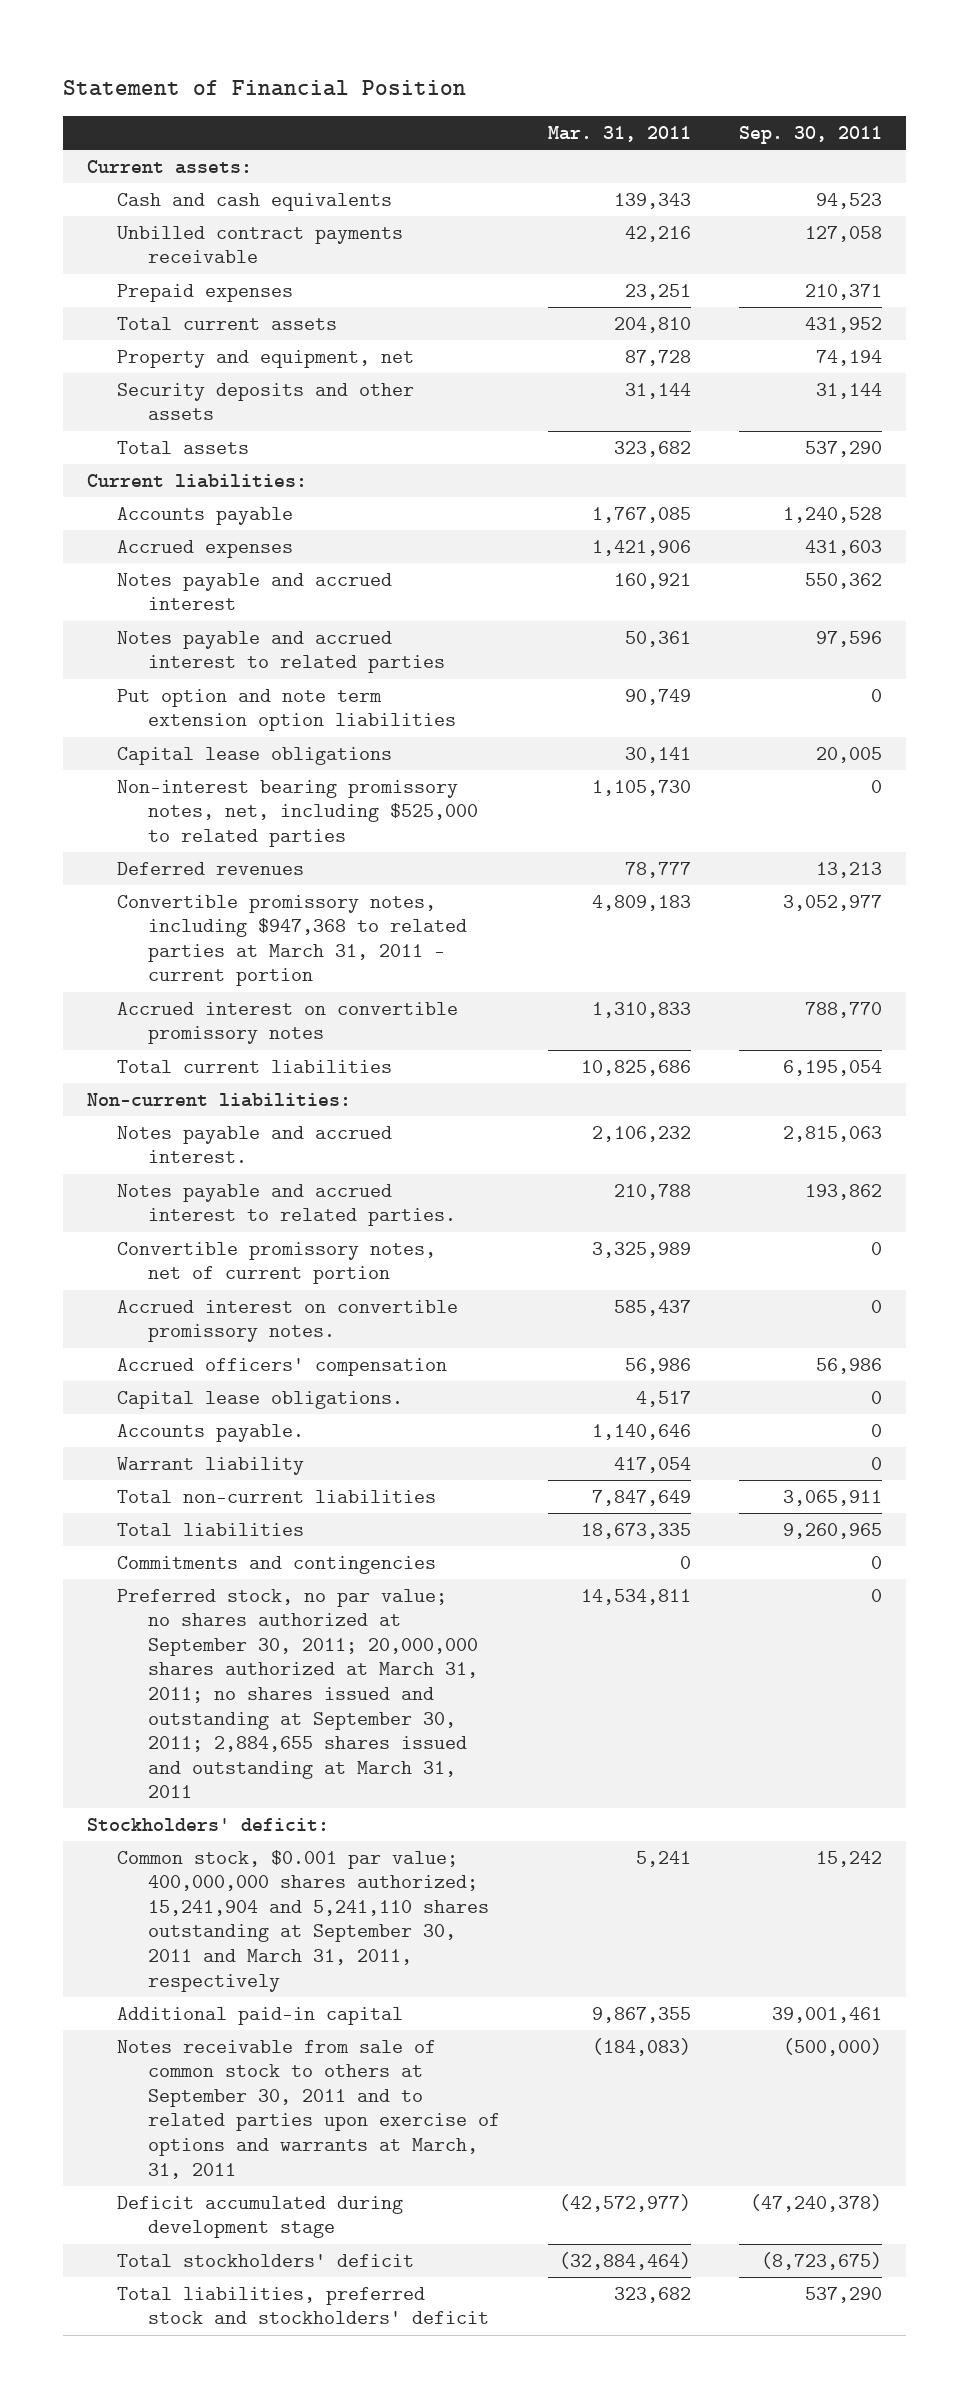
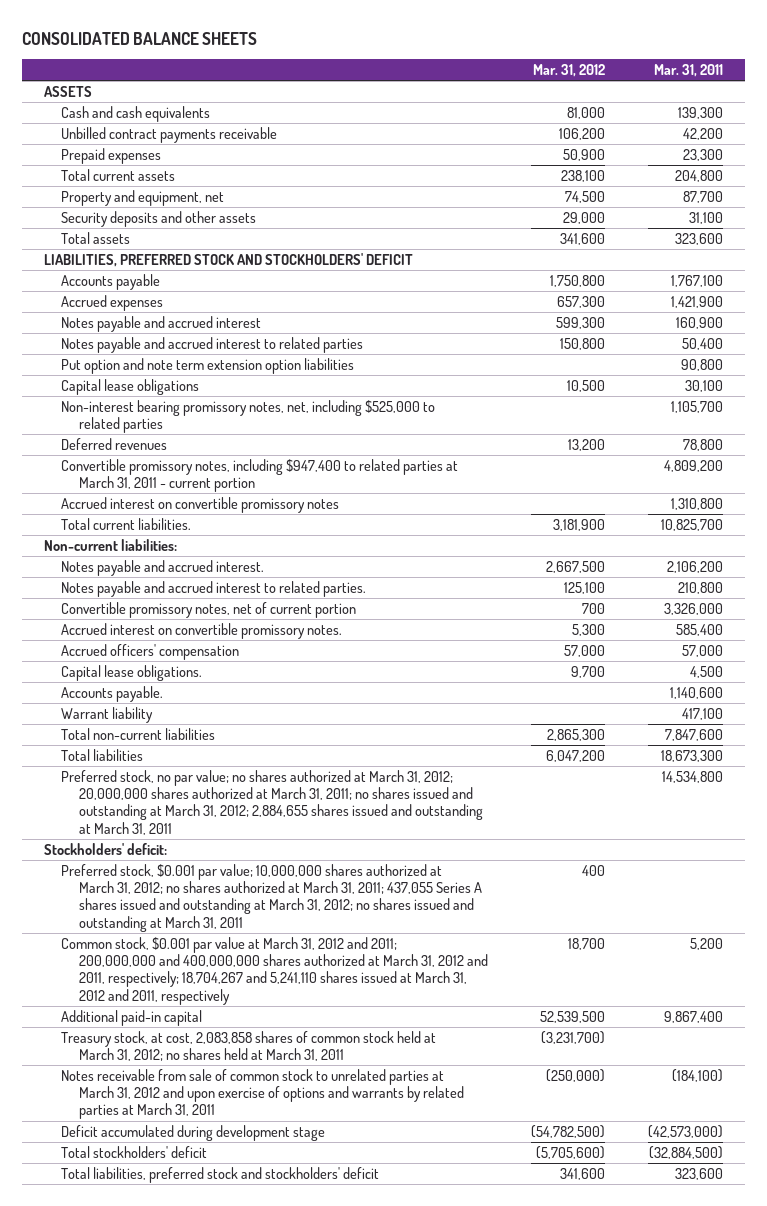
- Statement of Financial Position
+ CONSOLIDATED BALANCE SHEETS
- | Mar. 31, 2011 | Sep. 30, 2011
+ | Mar. 31, 2012 | Mar. 31, 2011
- Current assets:
- Cash and cash equivalents | 139,343 | 94,523
- Unbilled contract payments receivable | 42,216 | 127,058
- Prepaid expenses | 23,251 | 210,371
- Total current assets | 204,810 | 431,952
- Property and equipment, net | 87,728 | 74,194
- Security deposits and other assets | 31,144 | 31,144
- Total assets | 323,682 | 537,290
- Current liabilities:
- Accounts payable | 1,767,085 | 1,240,528
- Accrued expenses | 1,421,906 | 431,603
- Notes payable and accrued interest | 160,921 | 550,362
- Notes payable and accrued interest to related parties | 50,361 | 97,596
- Put option and note term extension option liabilities | 90,749 | 0
- Capital lease obligations | 30,141 | 20,005
- Non-interest bearing promissory notes, net, including $525,000 to related parties | 1,105,730 | 0
- Deferred revenues | 78,777 | 13,213
- Convertible promissory notes, including $947,368 to related parties at March 31, 2011 - current portion | 4,809,183 | 3,052,977
- Accrued interest on convertible promissory notes | 1,310,833 | 788,770
- Total current liabilities | 10,825,686 | 6,195,054
+ ASSETS
+ Cash and cash equivalents | 81,000 | 139,300
+ Unbilled contract payments receivable | 106,200 | 42,200
+ Prepaid expenses | 50,900 | 23,300
+ Total current assets | 238,100 | 204,800
+ Property and equipment, net | 74,500 | 87,700
+ Security deposits and other assets | 29,000 | 31,100
+ Total assets | 341,600 | 323,600
+ LIABILITIES, PREFERRED STOCK AND STOCKHOLDERS' DEFICIT
+ Accounts payable | 1,750,800 | 1,767,100
+ Accrued expenses | 657,300 | 1,421,900
+ Notes payable and accrued interest | 599,300 | 160,900
+ Notes payable and accrued interest to related parties | 150,800 | 50,400
+ Put option and note term extension option liabilities | | 90,800
+ Capital lease obligations | 10,500 | 30,100
+ Non-interest bearing promissory notes, net, including $525,000 to related parties | | 1,105,700
+ Deferred revenues | 13,200 | 78,800
+ Convertible promissory notes, including $947,400 to related parties at March 31, 2011 - current portion | | 4,809,200
+ Accrued interest on convertible promissory notes | | 1,310,800
+ Total current liabilities. | 3,181,900 | 10,825,700
- Notes payable and accrued interest. | 2,106,232 | 2,815,063
- Notes payable and accrued interest to related parties. | 210,788 | 193,862
- Convertible promissory notes, net of current portion | 3,325,989 | 0
- Accrued interest on convertible promissory notes. | 585,437 | 0
- Accrued officers' compensation | 56,986 | 56,986
- Capital lease obligations. | 4,517 | 0
- Accounts payable. | 1,140,646 | 0
- Warrant liability | 417,054 | 0
- Total non-current liabilities | 7,847,649 | 3,065,911
- Total liabilities | 18,673,335 | 9,260,965
- Commitments and contingencies | 0 | 0
- Preferred stock, no par value; no shares authorized at September 30, 2011; 20,000,000 shares authorized at March 31, 2011; no shares issued and outstanding at September 30, 2011; 2,884,655 shares issued and outstanding at March 31, 2011 | 14,534,811 | 0
+ Notes payable and accrued interest. | 2,667,500 | 2,106,200
+ Notes payable and accrued interest to related parties. | 125,100 | 210,800
+ Convertible promissory notes, net of current portion | 700 | 3,326,000
+ Accrued interest on convertible promissory notes. | 5,300 | 585,400
+ Accrued officers' compensation | 57,000 | 57,000
+ Capital lease obligations. | 9,700 | 4,500
+ Accounts payable. | | 1,140,600
+ Warrant liability | | 417,100
+ Total non-current liabilities | 2,865,300 | 7,847,600
+ Total liabilities | 6,047,200 | 18,673,300
+ Preferred stock, no par value; no shares authorized at March 31, 2012; 20,000,000 shares authorized at March 31, 2011; no shares issued and outstanding at March 31, 2012; 2,884,655 shares issued and outstanding at March 31, 2011 | | 14,534,800
- Common stock, $0.001 par value; 400,000,000 shares authorized; 15,241,904 and 5,241,110 shares outstanding at September 30, 2011 and March 31, 2011, respectively | 5,241 | 15,242
- Additional paid-in capital | 9,867,355 | 39,001,461
- Notes receivable from sale of common stock to others at September 30, 2011 and to related parties upon exercise of options and warrants at March, 31, 2011 | (184,083) | (500,000)
- Deficit accumulated during development stage | (42,572,977) | (47,240,378)
- Total stockholders' deficit | (32,884,464) | (8,723,675)
- Total liabilities, preferred stock and stockholders' deficit | 323,682 | 537,290
+ Preferred stock, $0.001 par value; 10,000,000 shares authorized at March 31, 2012; no shares authorized at March 31, 2011; 437,055 Series A shares issued and outstanding at March 31, 2012; no shares issued and outstanding at March 31, 2011 | 400 |
+ Common stock, $0.001 par value at March 31, 2012 and 2011; 200,000,000 and 400,000,000 shares authorized at March 31, 2012 and 2011, respectively; 18,704,267 and 5,241,110 shares issued at March 31, 2012 and 2011, respectively | 18,700 | 5,200
+ Additional paid-in capital | 52,539,500 | 9,867,400
+ Treasury stock, at cost, 2,083,858 shares of common stock held at March 31, 2012; no shares held at March 31, 2011 | (3,231,700) |
+ Notes receivable from sale of common stock to unrelated parties at March 31, 2012 and upon exercise of options and warrants by related parties at March 31, 2011 | (250,000) | (184,100)
+ Deficit accumulated during development stage | (54,782,500) | (42,573,000)
+ Total stockholders' deficit | (5,705,600) | (32,884,500)
+ Total liabilities, preferred stock and stockholders' deficit | 341,600 | 323,600

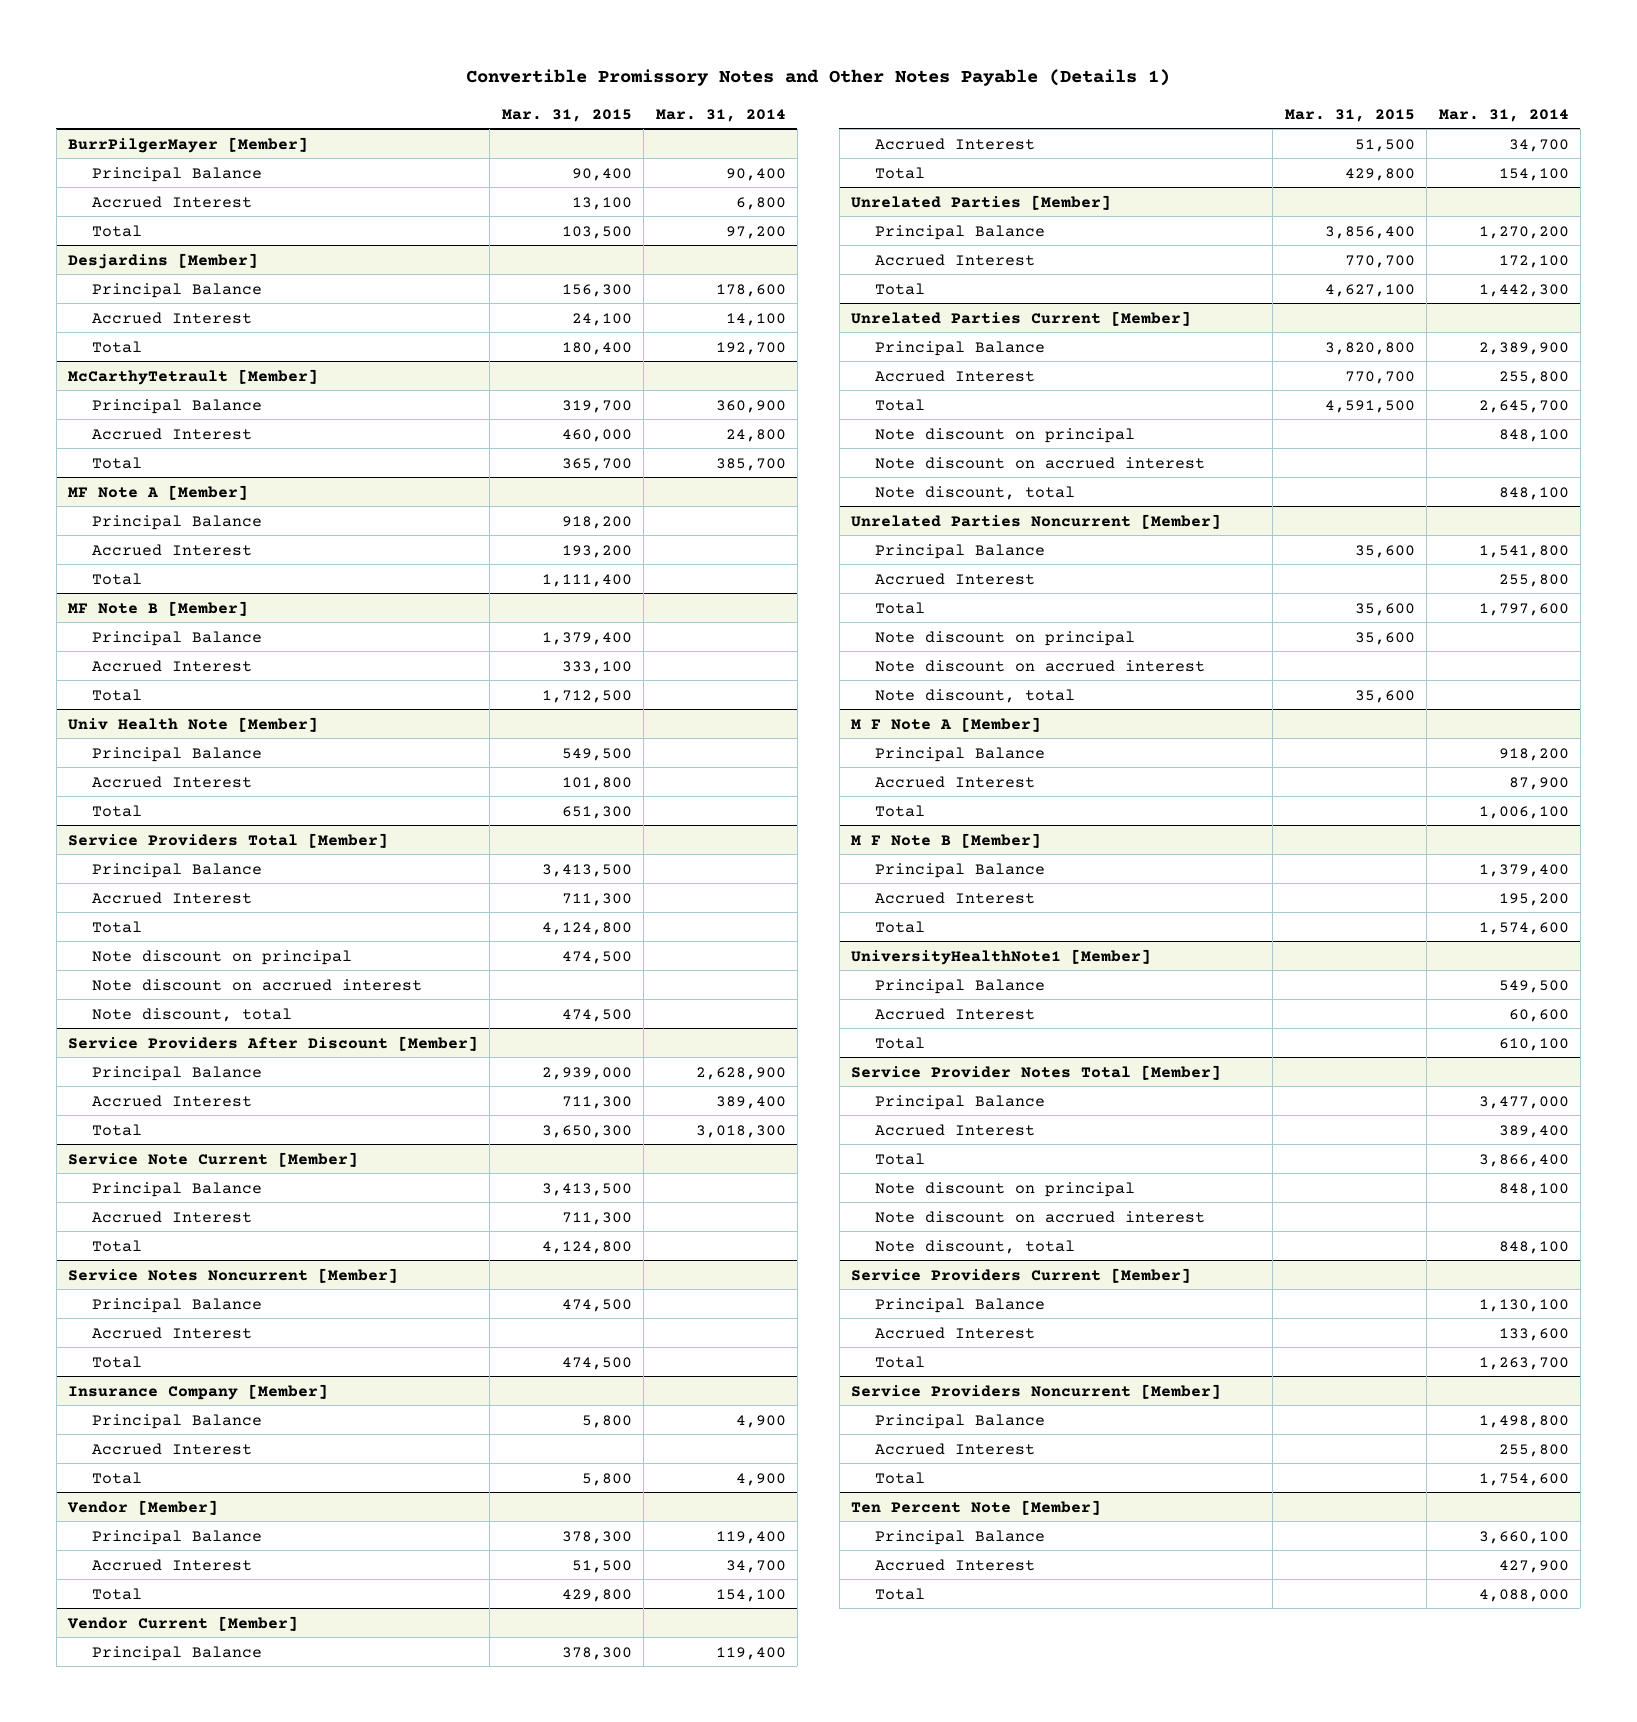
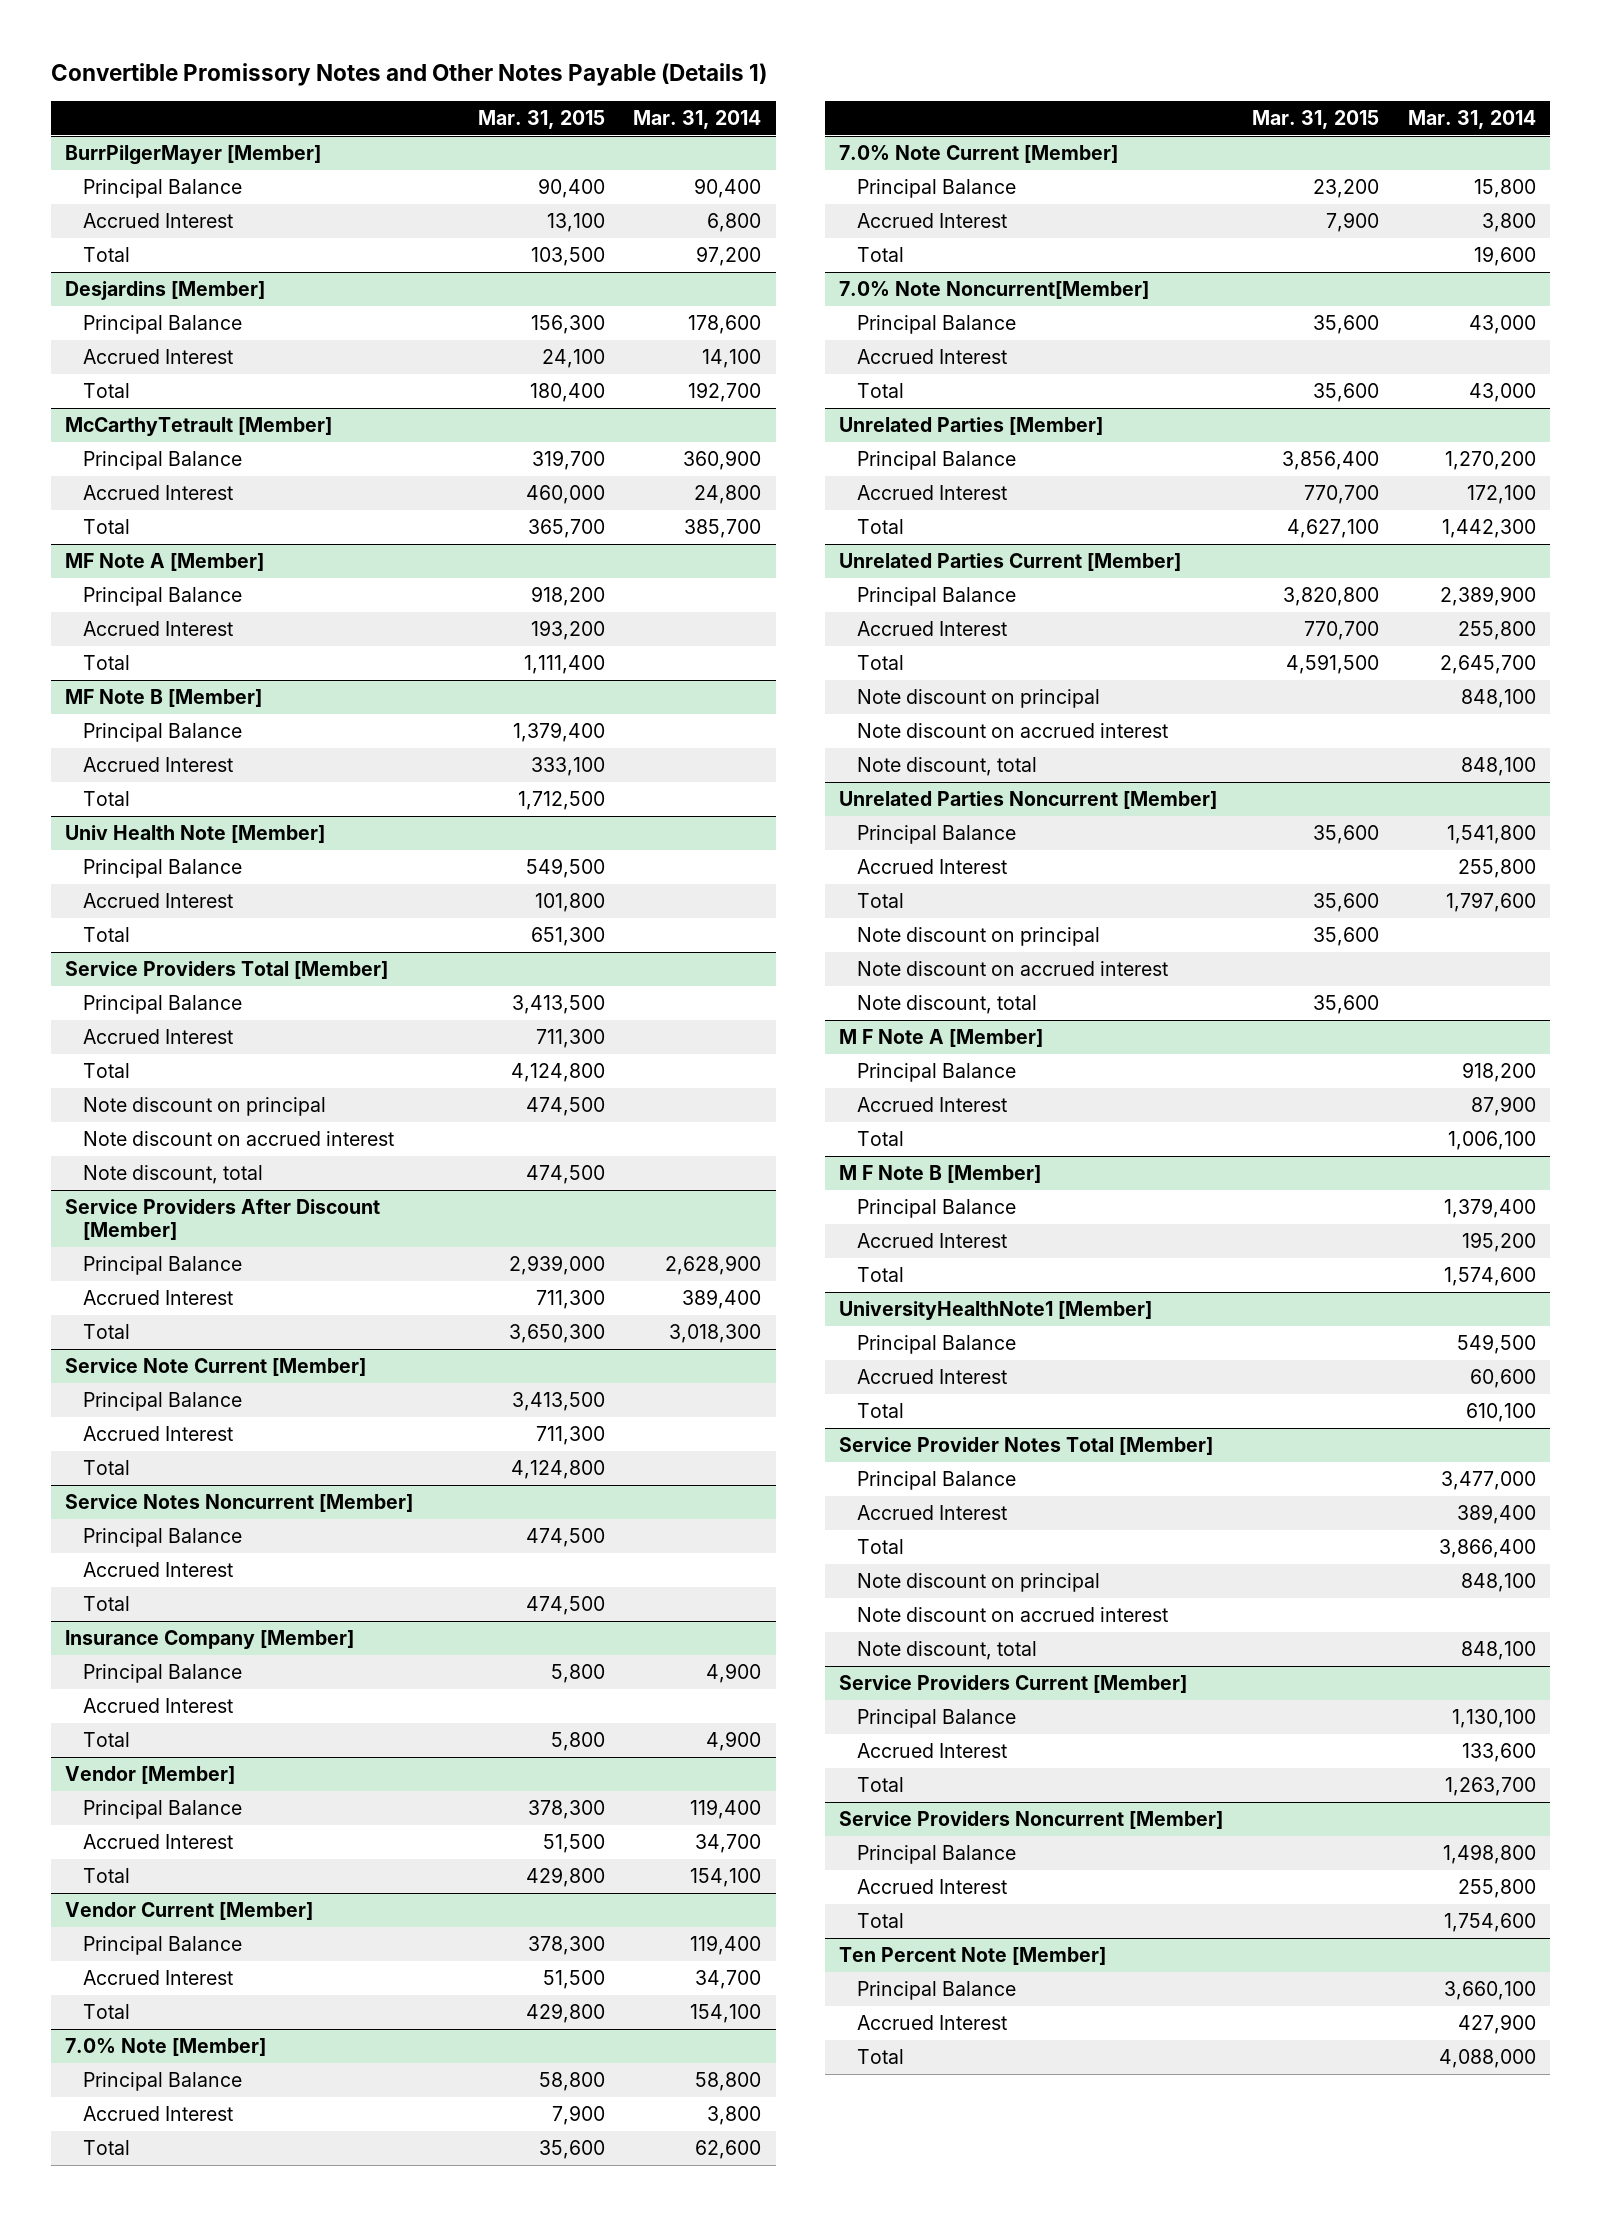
+ 7.0% Note [Member]
+ Principal Balance | 58,800 | 58,800
+ Accrued Interest | 7,900 | 3,800
+ Total | 35,600 | 62,600
+ 7.0% Note Current [Member]
+ Principal Balance | 23,200 | 15,800
+ Accrued Interest | 7,900 | 3,800
+ Total | | 19,600
+ 7.0% Note Noncurrent[Member]
+ Principal Balance | 35,600 | 43,000
+ Accrued Interest
+ Total | 35,600 | 43,000

